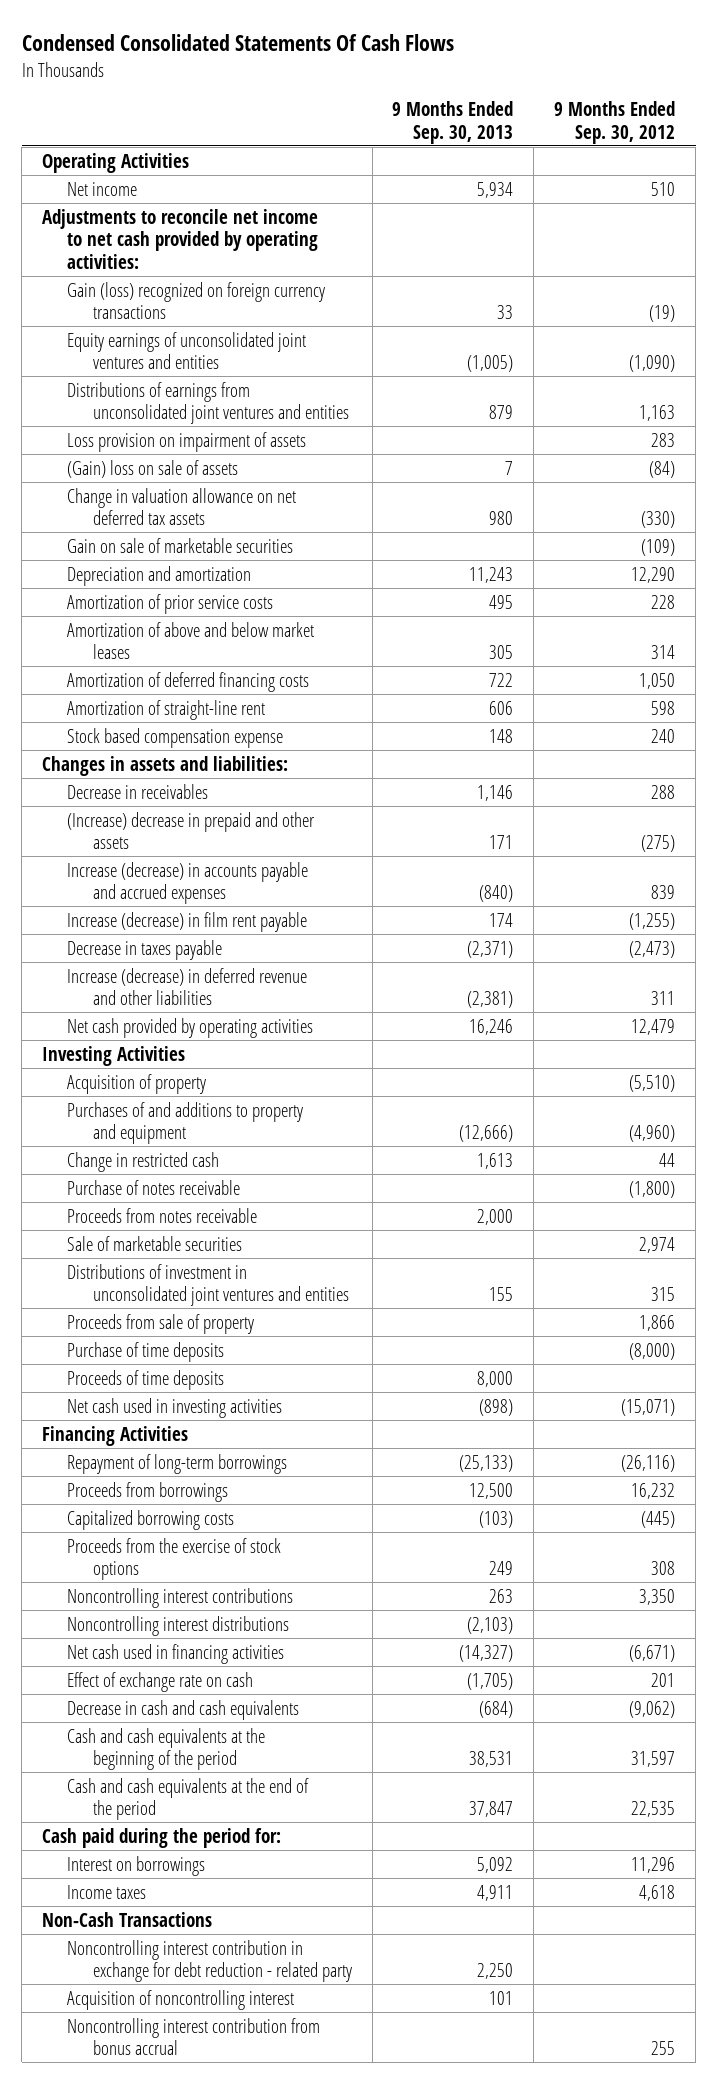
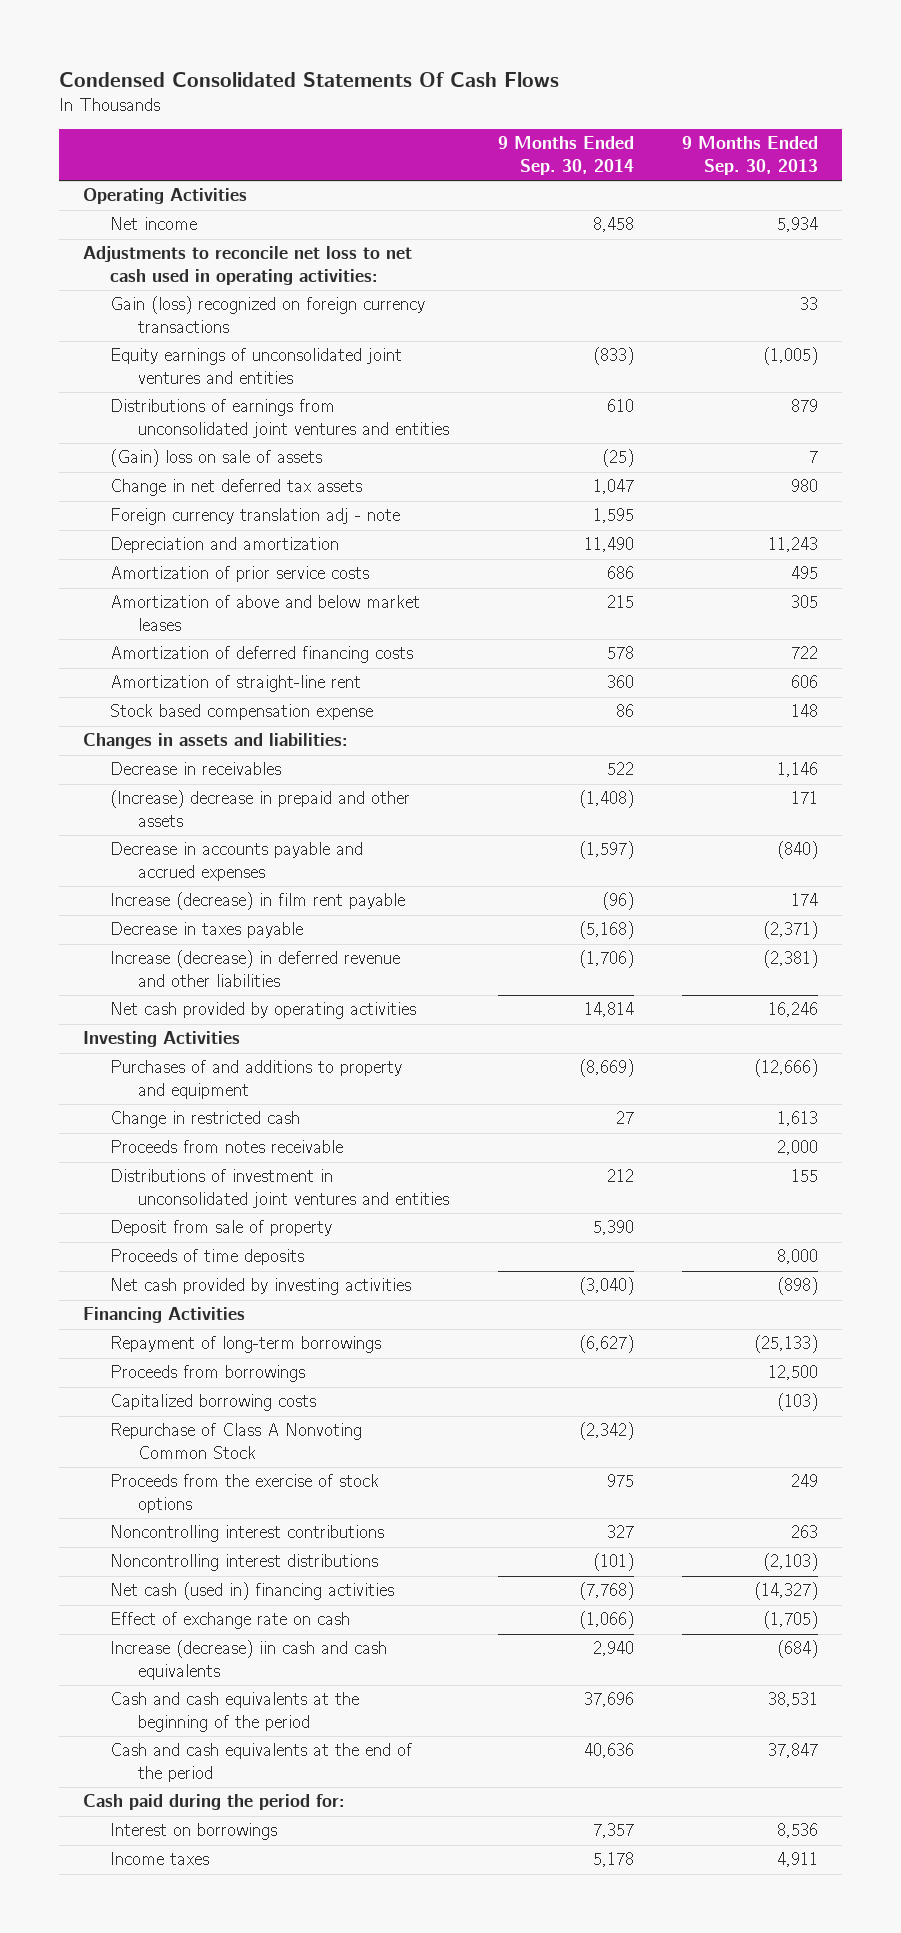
- | 9 Months Ended Sep. 30, 2013 | 9 Months Ended Sep. 30, 2012
+ | 9 Months Ended Sep. 30, 2014 | 9 Months Ended Sep. 30, 2013
- Adjustments to reconcile net income to net cash provided by operating activities:
+ Adjustments to reconcile net loss to net cash used in operating activities:
- Loss provision on impairment of assets | | 283
- Change in valuation allowance on net deferred tax assets | 980 | (330)
- Gain on sale of marketable securities | | (109)
+ Change in net deferred tax assets | 1,047 | 980
+ Foreign currency translation adj - note | 1,595 |
- Increase (decrease) in accounts payable and accrued expenses | (840) | 839
+ Decrease in accounts payable and accrued expenses | (1,597) | (840)
- Acquisition of property | | (5,510)
- Purchase of notes receivable | | (1,800)
- Sale of marketable securities | | 2,974
- Proceeds from sale of property | | 1,866
- Purchase of time deposits | | (8,000)
+ Deposit from sale of property | 5,390 |
- Net cash used in investing activities | (898) | (15,071)
+ Net cash provided by investing activities | (3,040) | (898)
+ Repurchase of Class A Nonvoting Common Stock | (2,342) |
- Net cash used in financing activities | (14,327) | (6,671)
+ Net cash (used in) financing activities | (7,768) | (14,327)
- Decrease in cash and cash equivalents | (684) | (9,062)
+ Increase (decrease) iin cash and cash equivalents | 2,940 | (684)
- Interest on borrowings | 5,092 | 11,296
+ Interest on borrowings | 7,357 | 8,536
- Non-Cash Transactions
- Noncontrolling interest contribution in exchange for debt reduction - related party | 2,250 |
- Acquisition of noncontrolling interest | 101 |
- Noncontrolling interest contribution from bonus accrual | | 255

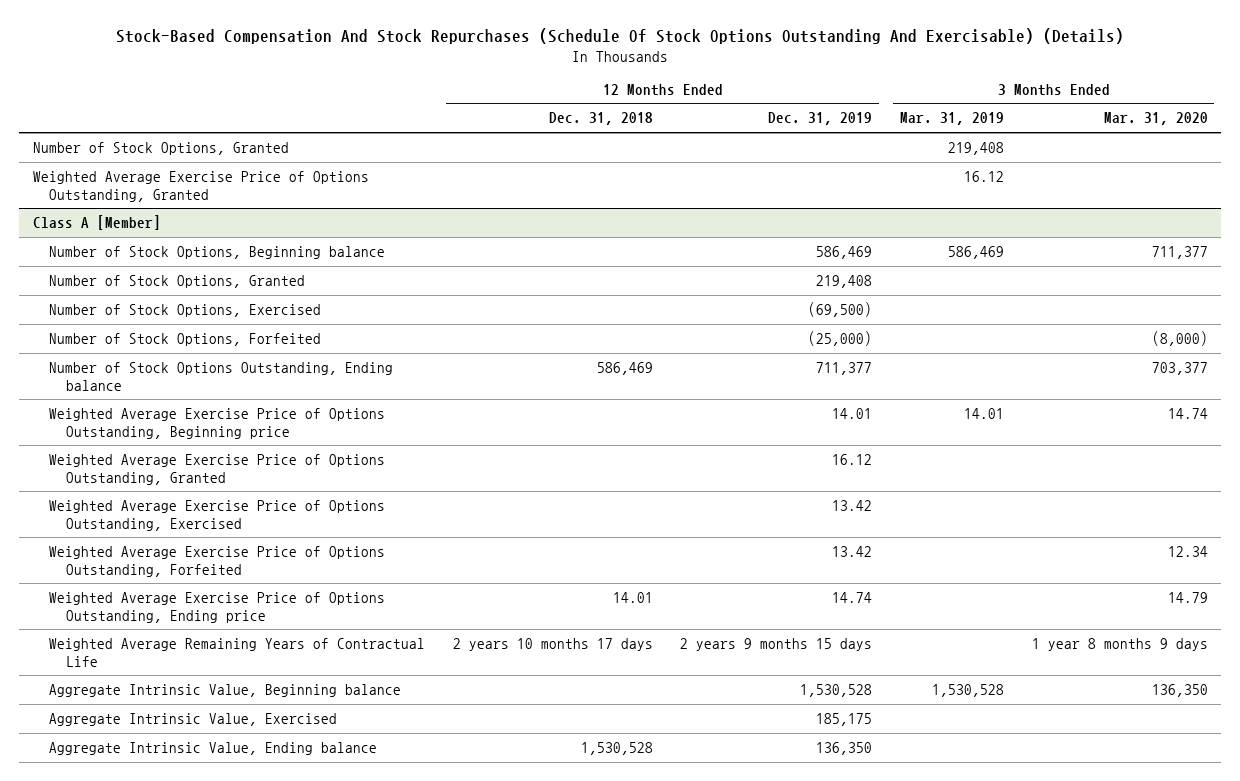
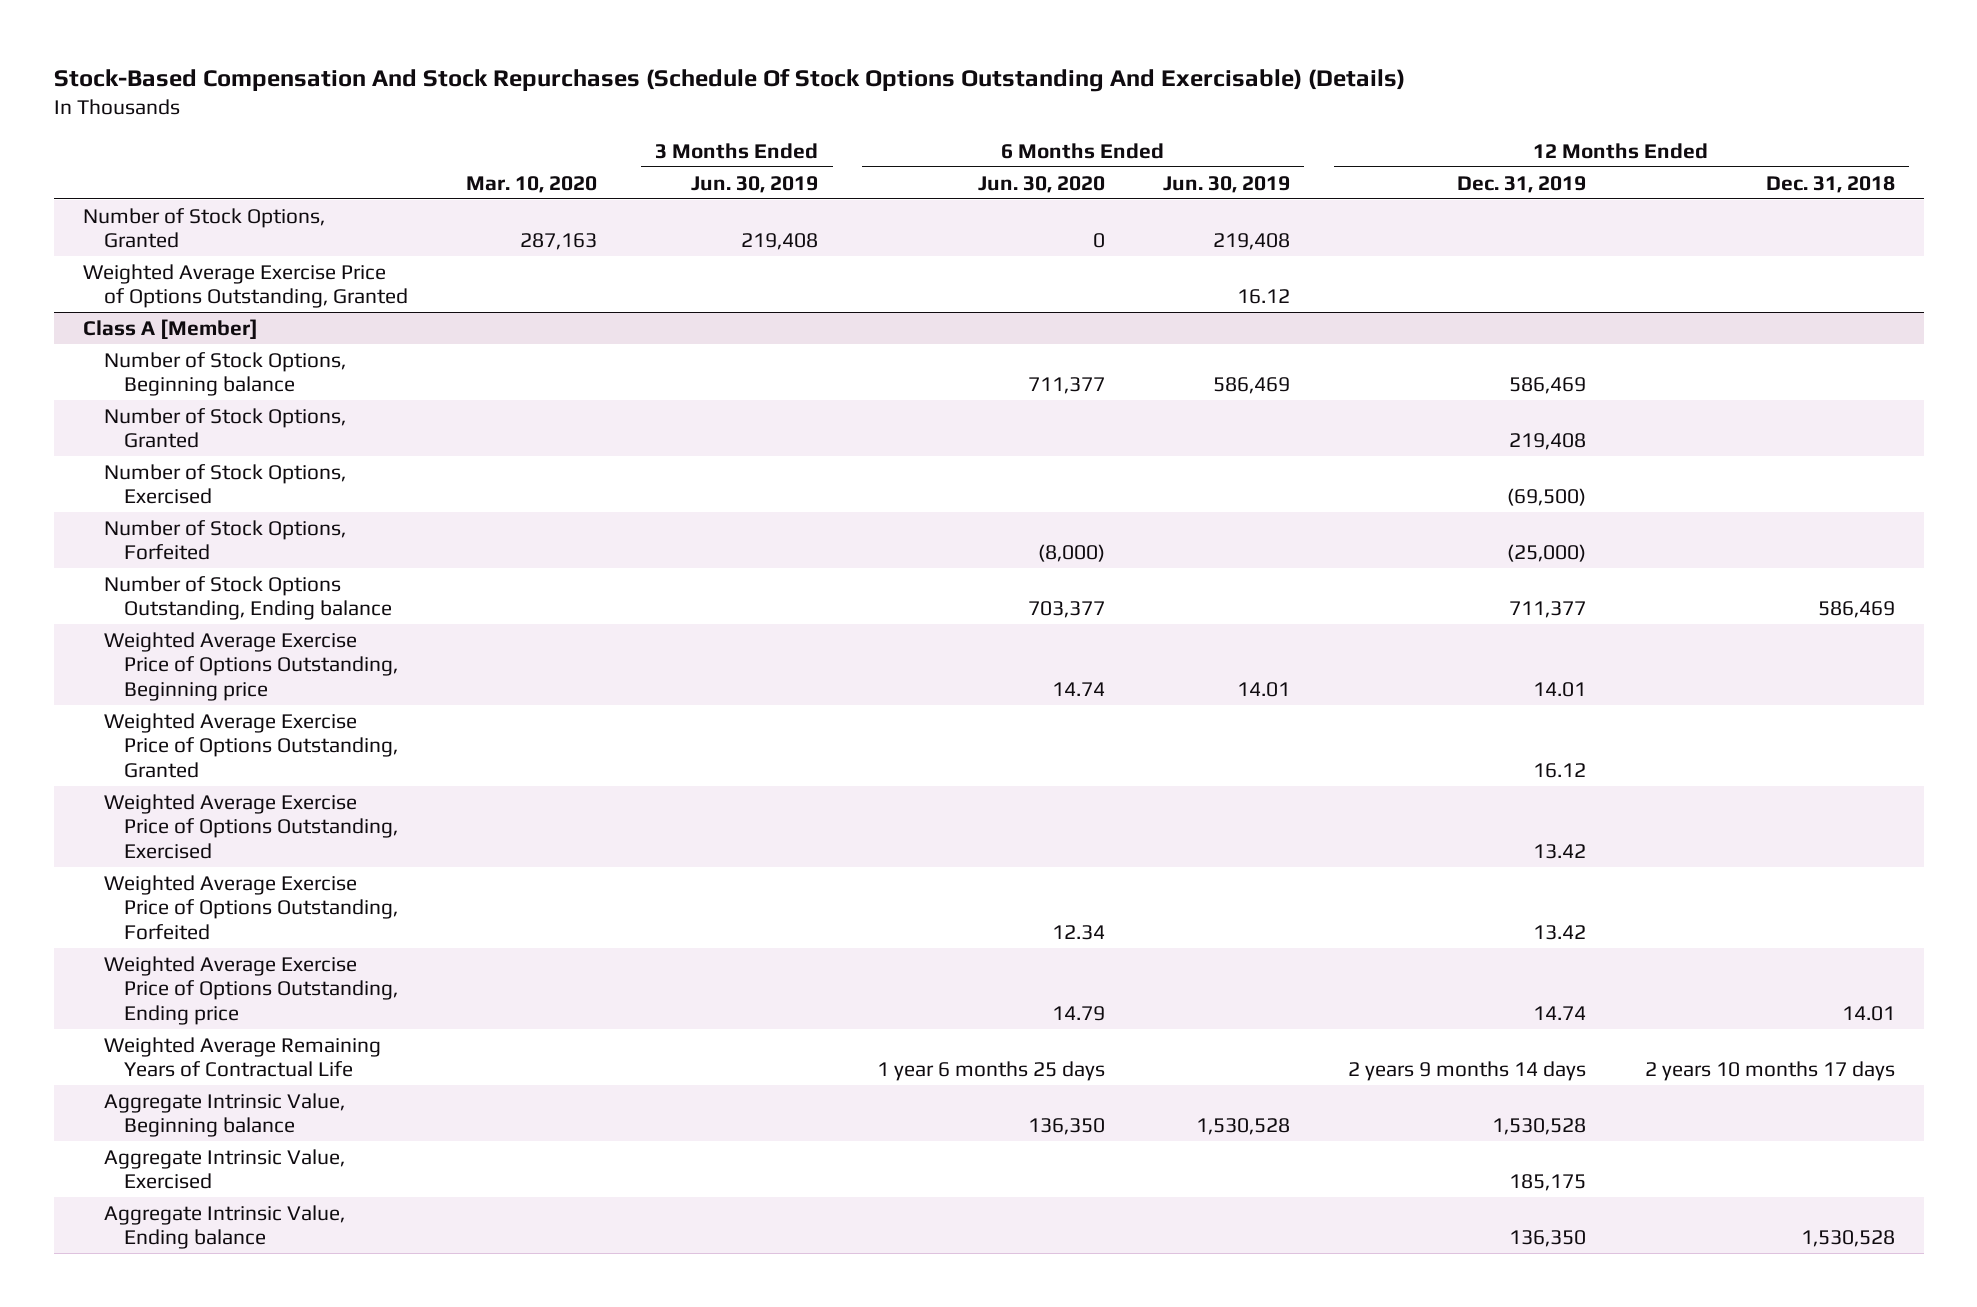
- | 12 Months Ended Dec. 31, 2018 | 12 Months Ended Dec. 31, 2019 | 3 Months Ended Mar. 31, 2019 | 3 Months Ended Mar. 31, 2020
+ | Mar. 10, 2020 | 3 Months Ended Jun. 30, 2019 | 6 Months Ended Jun. 30, 2020 | 6 Months Ended Jun. 30, 2019 | 12 Months Ended Dec. 31, 2019 | 12 Months Ended Dec. 31, 2018
@ Class A [Member]
- Weighted Average Remaining Years of Contractual Life | 2 years 10 months 17 days | 2 years 9 months 15 days | | 1 year 8 months 9 days
+ Weighted Average Remaining Years of Contractual Life | | | 1 year 6 months 25 days | | 2 years 9 months 14 days | 2 years 10 months 17 days

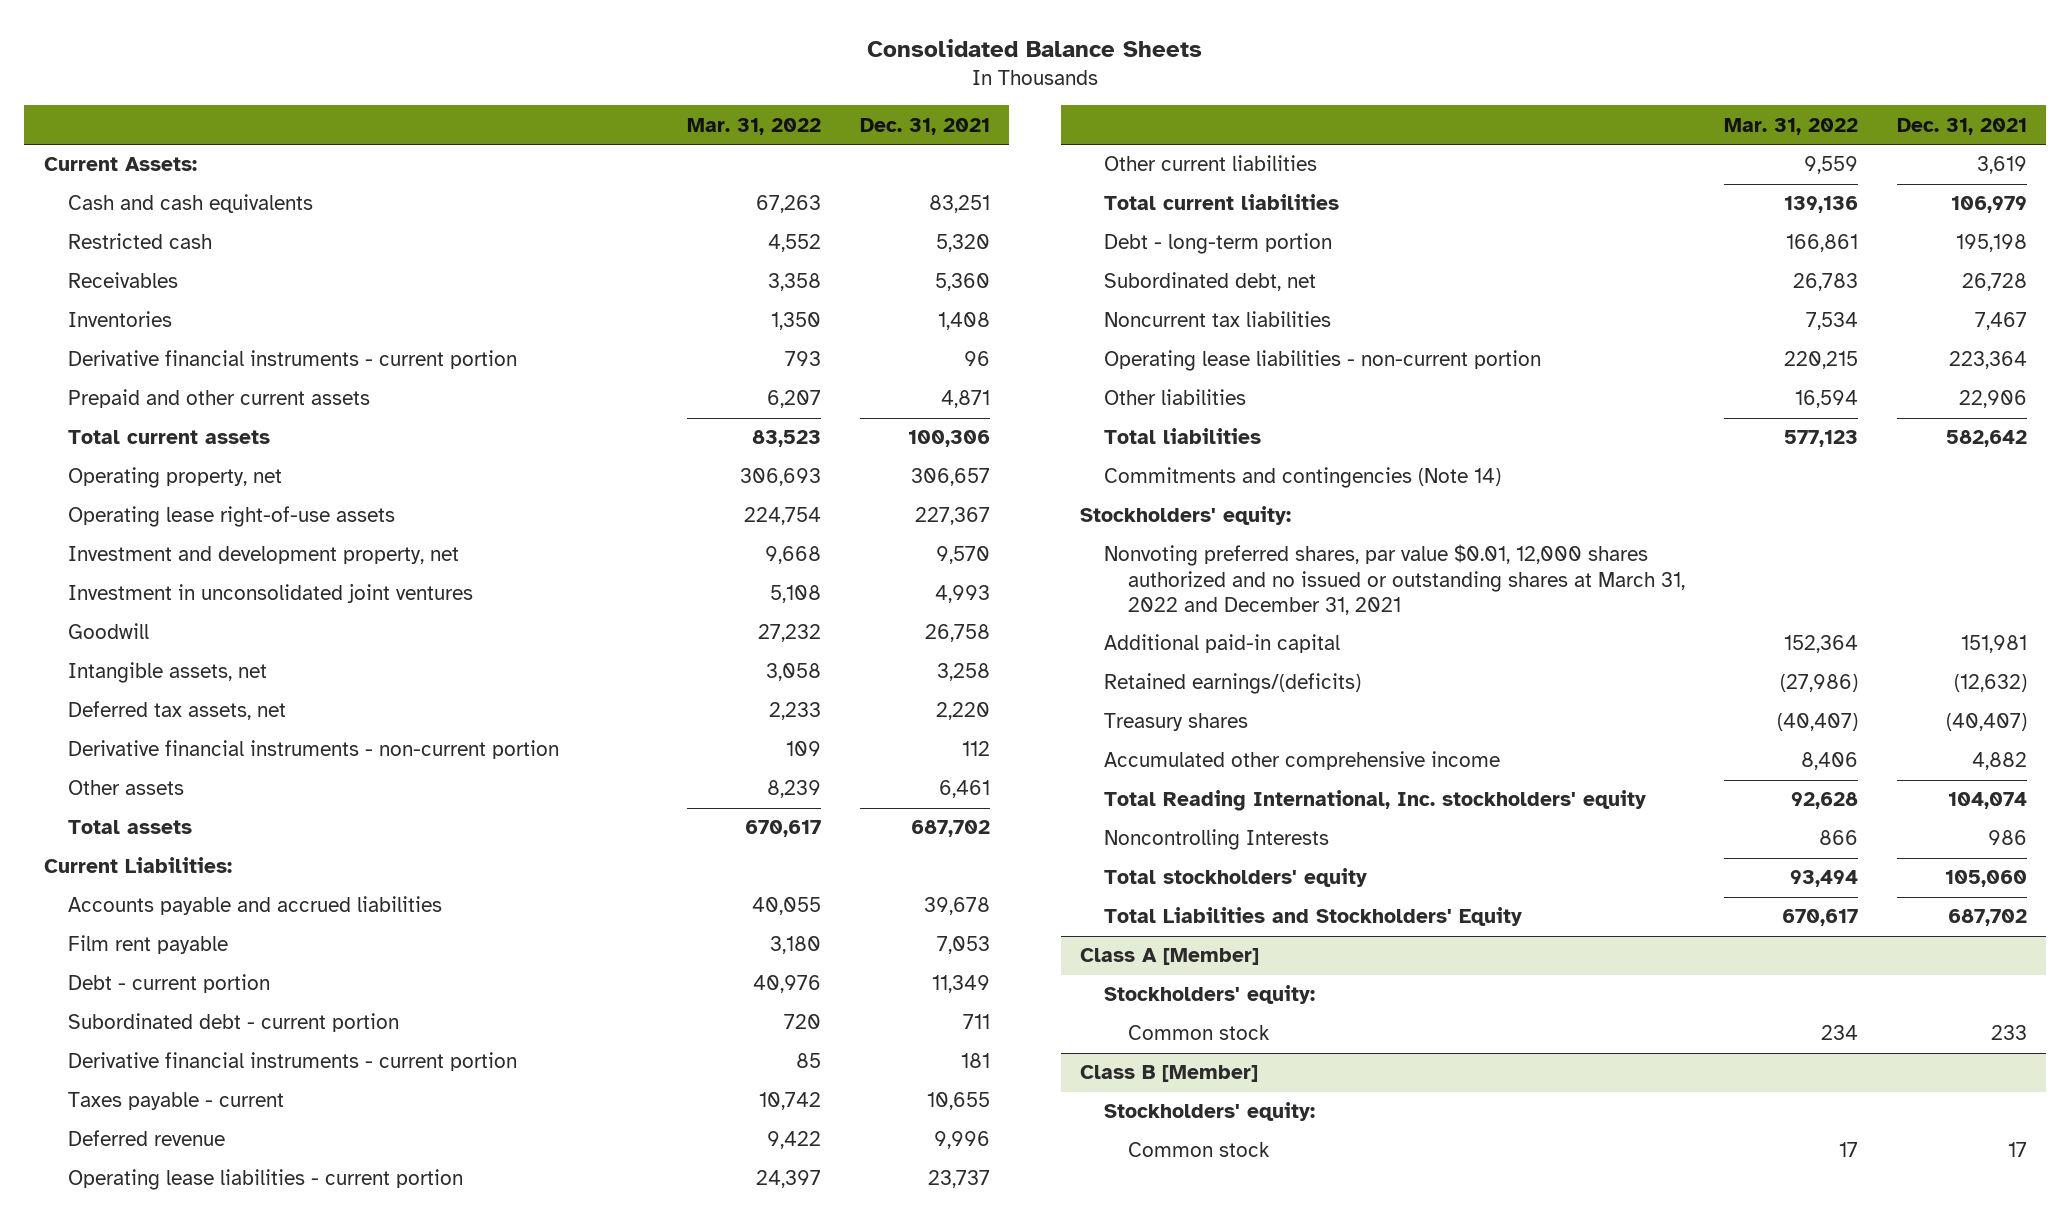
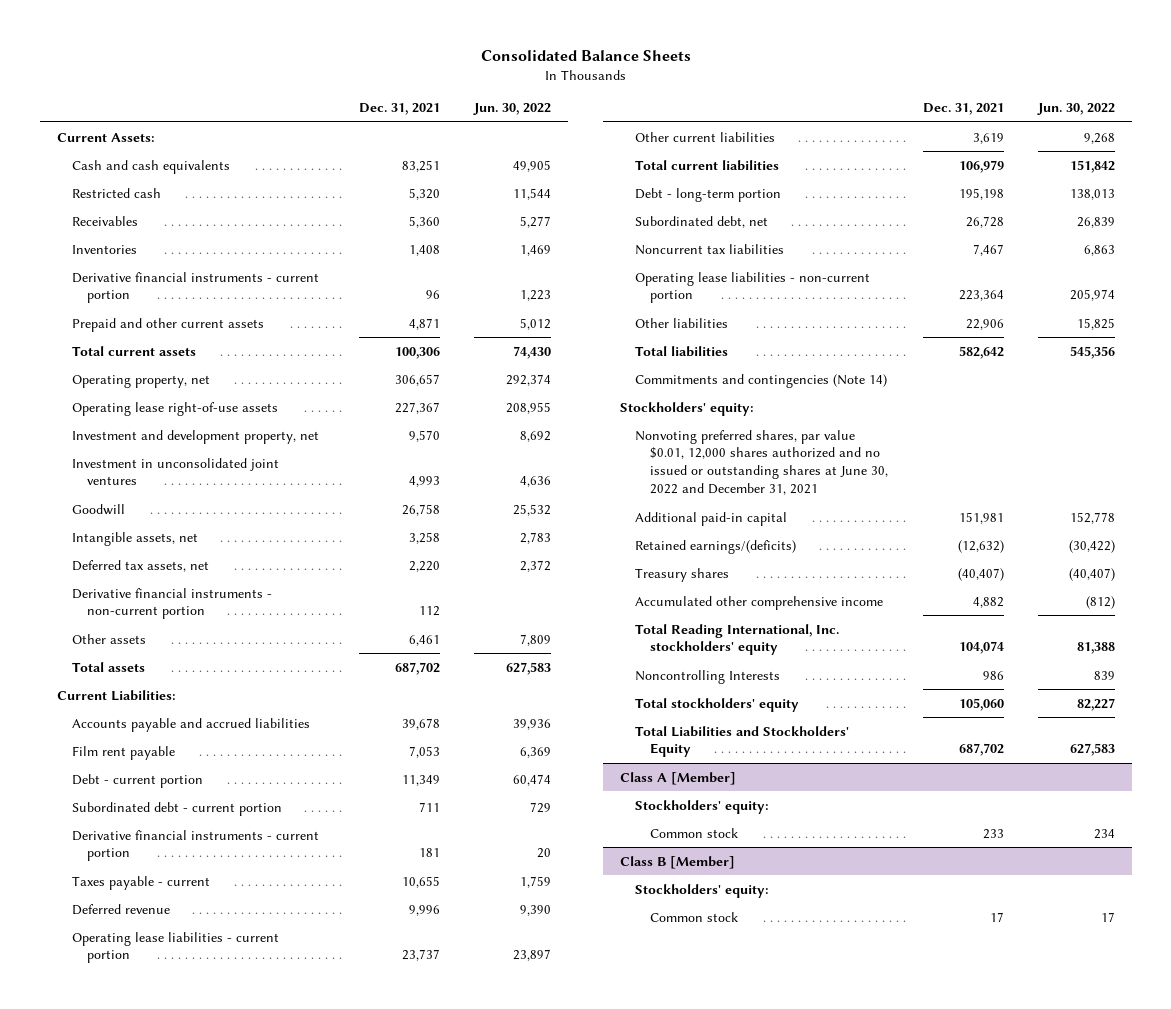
- | Mar. 31, 2022 | Dec. 31, 2021
+ | Dec. 31, 2021 | Jun. 30, 2022
- Nonvoting preferred shares, par value $0.01, 12,000 shares authorized and no issued or outstanding shares at March 31, 2022 and December 31, 2021
+ Nonvoting preferred shares, par value $0.01, 12,000 shares authorized and no issued or outstanding shares at June 30, 2022 and December 31, 2021

